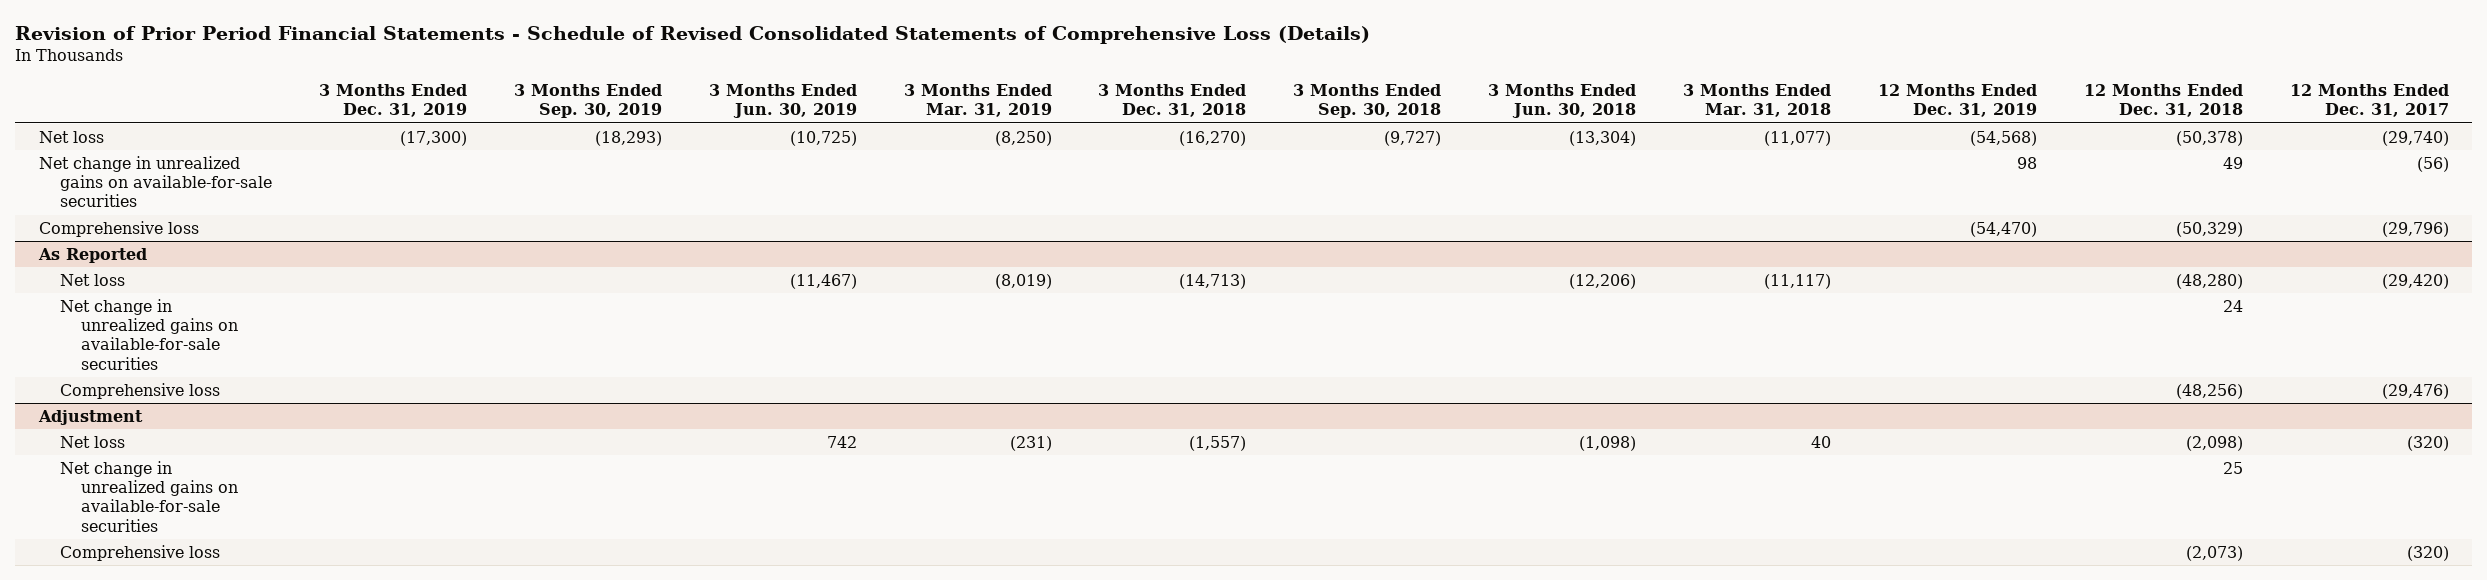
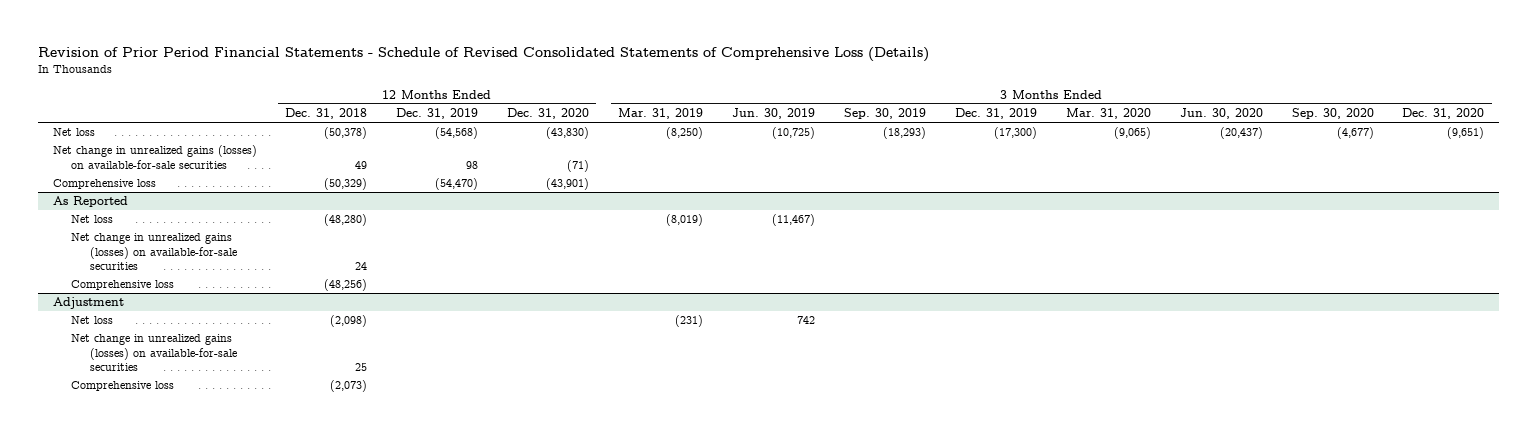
- | 3 Months Ended Dec. 31, 2019 | 3 Months Ended Sep. 30, 2019 | 3 Months Ended Jun. 30, 2019 | 3 Months Ended Mar. 31, 2019 | 3 Months Ended Dec. 31, 2018 | 3 Months Ended Sep. 30, 2018 | 3 Months Ended Jun. 30, 2018 | 3 Months Ended Mar. 31, 2018 | 12 Months Ended Dec. 31, 2019 | 12 Months Ended Dec. 31, 2018 | 12 Months Ended Dec. 31, 2017
+ | 12 Months Ended Dec. 31, 2018 | 12 Months Ended Dec. 31, 2019 | 12 Months Ended Dec. 31, 2020 | 3 Months Ended Mar. 31, 2019 | 3 Months Ended Jun. 30, 2019 | 3 Months Ended Sep. 30, 2019 | 3 Months Ended Dec. 31, 2019 | 3 Months Ended Mar. 31, 2020 | 3 Months Ended Jun. 30, 2020 | 3 Months Ended Sep. 30, 2020 | 3 Months Ended Dec. 31, 2020
- Net change in unrealized gains on available-for-sale securities | | | | | | | | | 98 | 49 | (56)
+ Net change in unrealized gains (losses) on available-for-sale securities | 49 | 98 | (71) | | | | | | | |
@ As Reported
- Net change in unrealized gains on available-for-sale securities | | | | | | | | | | 24 |
+ Net change in unrealized gains (losses) on available-for-sale securities | 24 | | | | | | | | | |
@ Adjustment
- Net change in unrealized gains on available-for-sale securities | | | | | | | | | | 25 |
+ Net change in unrealized gains (losses) on available-for-sale securities | 25 | | | | | | | | | |

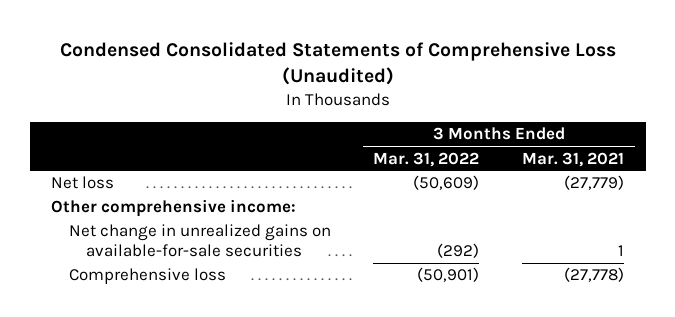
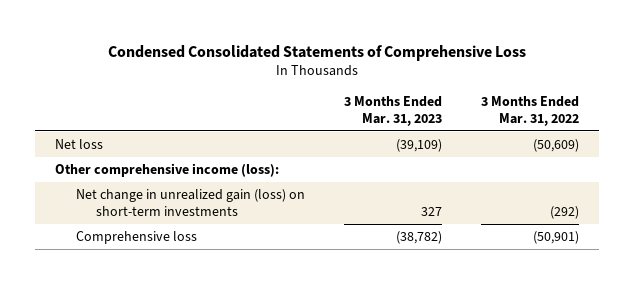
- Condensed Consolidated Statements of Comprehensive Loss (Unaudited)
+ Condensed Consolidated Statements of Comprehensive Loss
- | 3 Months Ended Mar. 31, 2022 | 3 Months Ended Mar. 31, 2021
+ | 3 Months Ended Mar. 31, 2023 | 3 Months Ended Mar. 31, 2022
- Other comprehensive income:
- Net change in unrealized gains on available-for-sale securities | (292) | 1
+ Other comprehensive income (loss):
+ Net change in unrealized gain (loss) on short-term investments | 327 | (292)

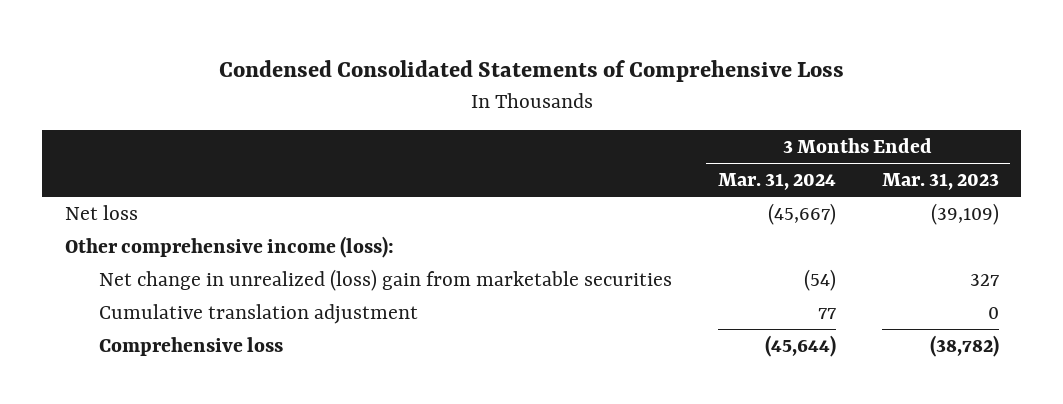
- | 3 Months Ended Mar. 31, 2023 | 3 Months Ended Mar. 31, 2022
+ | 3 Months Ended Mar. 31, 2024 | 3 Months Ended Mar. 31, 2023
- Net change in unrealized gain (loss) on short-term investments | 327 | (292)
+ Net change in unrealized (loss) gain from marketable securities | (54) | 327
+ Cumulative translation adjustment | 77 | 0

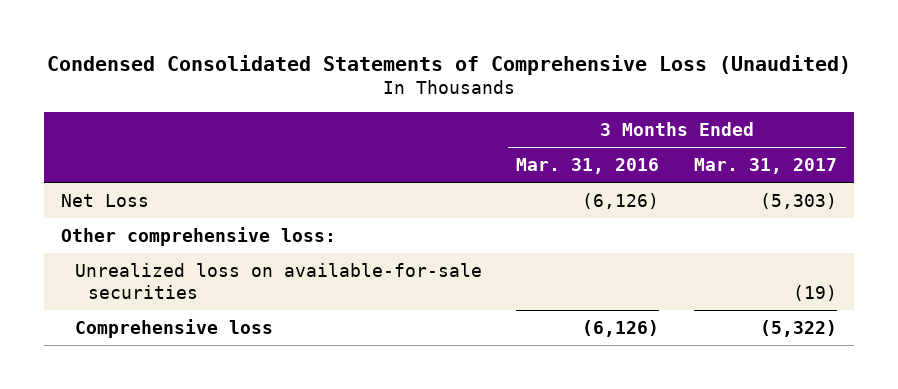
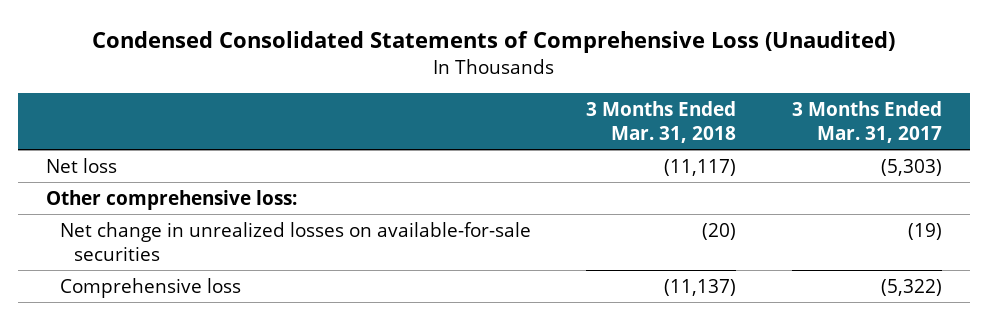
- | 3 Months Ended Mar. 31, 2016 | 3 Months Ended Mar. 31, 2017
+ | 3 Months Ended Mar. 31, 2018 | 3 Months Ended Mar. 31, 2017
- Net Loss | (6,126) | (5,303)
+ Net loss | (11,117) | (5,303)
- Unrealized loss on available-for-sale securities | | (19)
+ Net change in unrealized losses on available-for-sale securities | (20) | (19)

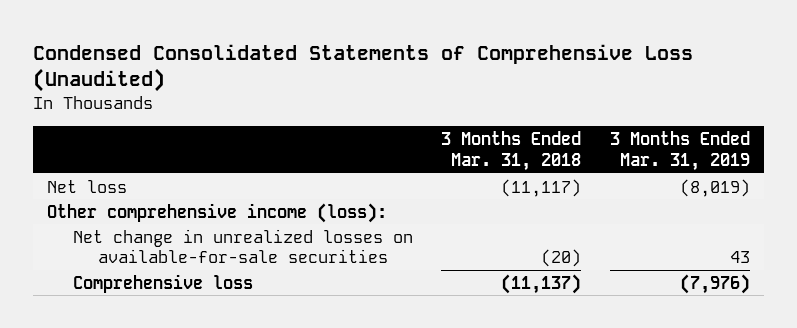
- | 3 Months Ended Mar. 31, 2018 | 3 Months Ended Mar. 31, 2017
+ | 3 Months Ended Mar. 31, 2018 | 3 Months Ended Mar. 31, 2019
- Other comprehensive loss:
+ Other comprehensive income (loss):

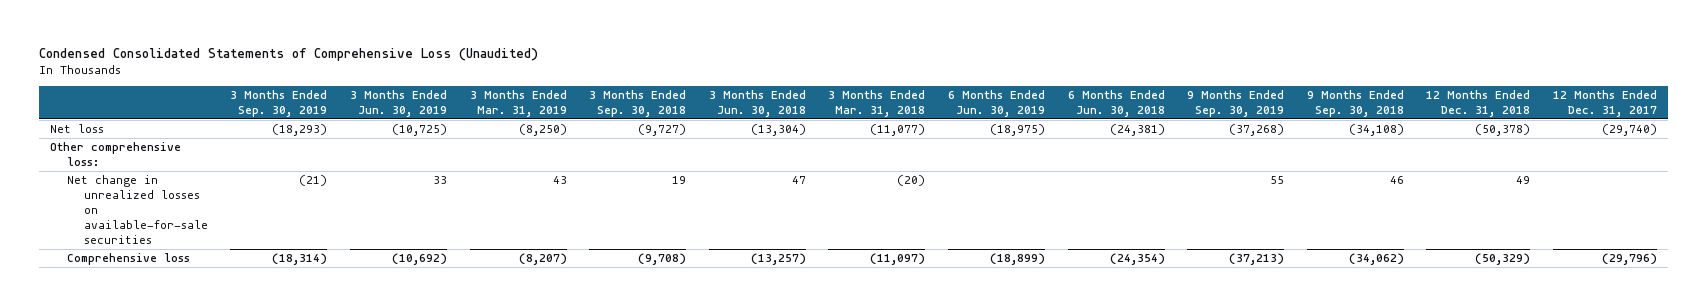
- | 3 Months Ended Mar. 31, 2018 | 3 Months Ended Mar. 31, 2019
+ | 3 Months Ended Sep. 30, 2019 | 3 Months Ended Jun. 30, 2019 | 3 Months Ended Mar. 31, 2019 | 3 Months Ended Sep. 30, 2018 | 3 Months Ended Jun. 30, 2018 | 3 Months Ended Mar. 31, 2018 | 6 Months Ended Jun. 30, 2019 | 6 Months Ended Jun. 30, 2018 | 9 Months Ended Sep. 30, 2019 | 9 Months Ended Sep. 30, 2018 | 12 Months Ended Dec. 31, 2018 | 12 Months Ended Dec. 31, 2017
- Net loss | (11,117) | (8,019)
- Other comprehensive income (loss):
+ Net loss | (18,293) | (10,725) | (8,250) | (9,727) | (13,304) | (11,077) | (18,975) | (24,381) | (37,268) | (34,108) | (50,378) | (29,740)
+ Other comprehensive loss:
- Comprehensive loss | (11,137) | (7,976)
+ Comprehensive loss | (18,314) | (10,692) | (8,207) | (9,708) | (13,257) | (11,097) | (18,899) | (24,354) | (37,213) | (34,062) | (50,329) | (29,796)

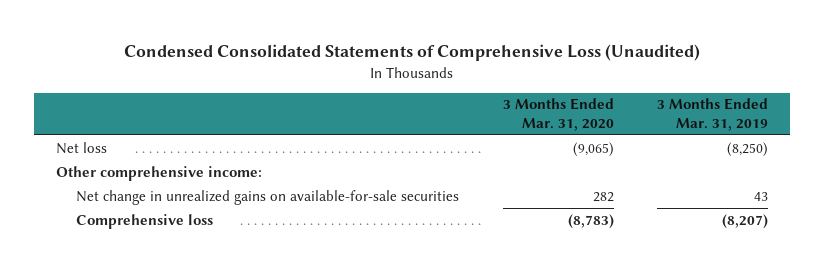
- | 3 Months Ended Sep. 30, 2019 | 3 Months Ended Jun. 30, 2019 | 3 Months Ended Mar. 31, 2019 | 3 Months Ended Sep. 30, 2018 | 3 Months Ended Jun. 30, 2018 | 3 Months Ended Mar. 31, 2018 | 6 Months Ended Jun. 30, 2019 | 6 Months Ended Jun. 30, 2018 | 9 Months Ended Sep. 30, 2019 | 9 Months Ended Sep. 30, 2018 | 12 Months Ended Dec. 31, 2018 | 12 Months Ended Dec. 31, 2017
+ | 3 Months Ended Mar. 31, 2020 | 3 Months Ended Mar. 31, 2019
- Other comprehensive loss:
- Net change in unrealized losses on available-for-sale securities | (21) | 33 | 43 | 19 | 47 | (20) | | | 55 | 46 | 49 |
+ Other comprehensive income:
+ Net change in unrealized gains on available-for-sale securities | 282 | 43

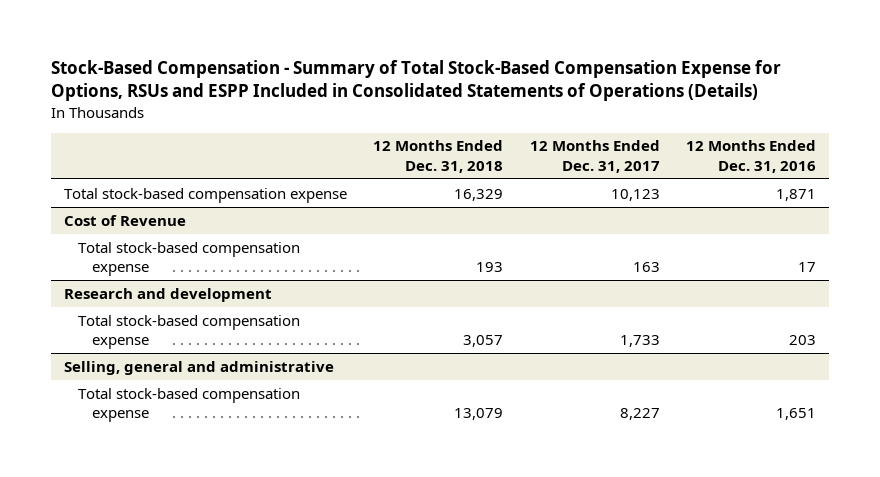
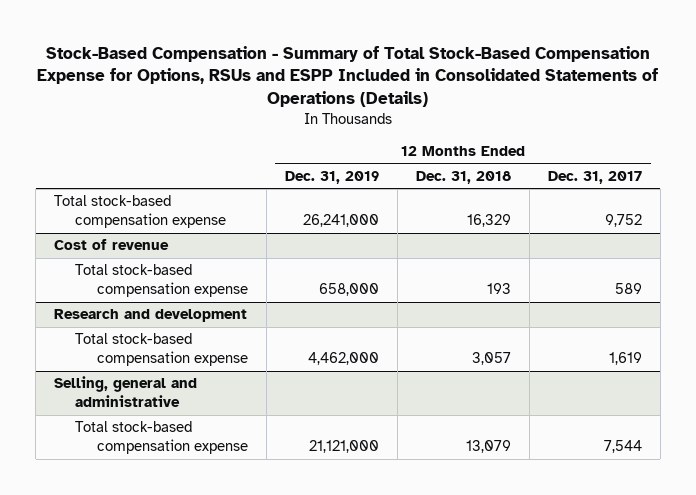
- | 12 Months Ended Dec. 31, 2018 | 12 Months Ended Dec. 31, 2017 | 12 Months Ended Dec. 31, 2016
+ | 12 Months Ended Dec. 31, 2019 | 12 Months Ended Dec. 31, 2018 | 12 Months Ended Dec. 31, 2017
- Total stock-based compensation expense | 16,329 | 10,123 | 1,871
- Cost of Revenue
- Total stock-based compensation expense | 193 | 163 | 17
+ Total stock-based compensation expense | 26,241,000 | 16,329 | 9,752
+ Cost of revenue
+ Total stock-based compensation expense | 658,000 | 193 | 589
@ Research and development
- Total stock-based compensation expense | 3,057 | 1,733 | 203
+ Total stock-based compensation expense | 4,462,000 | 3,057 | 1,619
@ Selling, general and administrative
- Total stock-based compensation expense | 13,079 | 8,227 | 1,651
+ Total stock-based compensation expense | 21,121,000 | 13,079 | 7,544

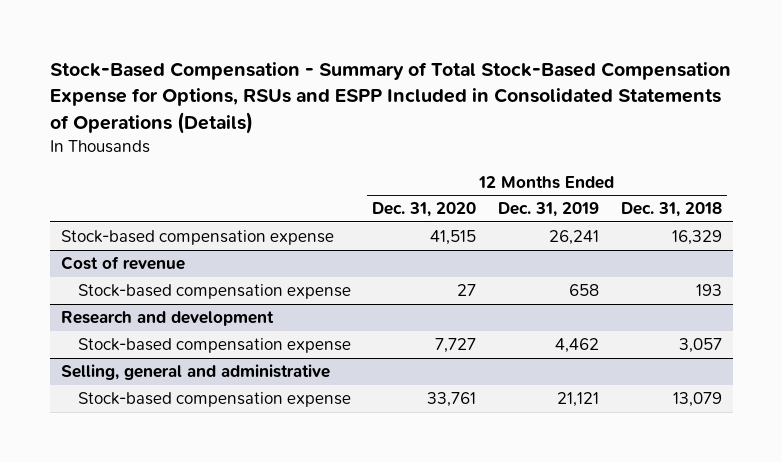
- | 12 Months Ended Dec. 31, 2019 | 12 Months Ended Dec. 31, 2018 | 12 Months Ended Dec. 31, 2017
+ | 12 Months Ended Dec. 31, 2020 | 12 Months Ended Dec. 31, 2019 | 12 Months Ended Dec. 31, 2018
- Total stock-based compensation expense | 26,241,000 | 16,329 | 9,752
+ Stock-based compensation expense | 41,515 | 26,241 | 16,329
@ Cost of revenue
- Total stock-based compensation expense | 658,000 | 193 | 589
+ Stock-based compensation expense | 27 | 658 | 193
@ Research and development
- Total stock-based compensation expense | 4,462,000 | 3,057 | 1,619
+ Stock-based compensation expense | 7,727 | 4,462 | 3,057
@ Selling, general and administrative
- Total stock-based compensation expense | 21,121,000 | 13,079 | 7,544
+ Stock-based compensation expense | 33,761 | 21,121 | 13,079

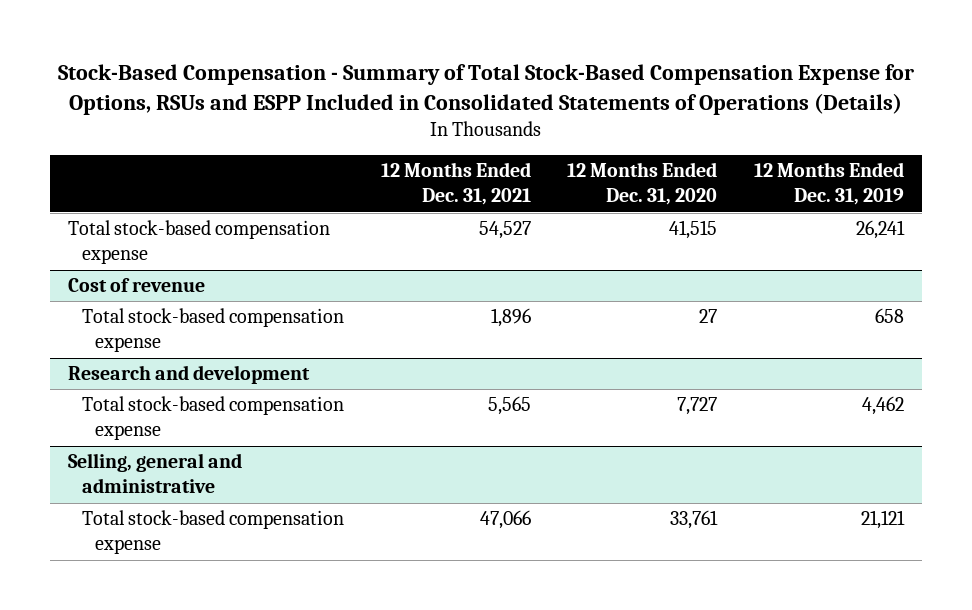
- | 12 Months Ended Dec. 31, 2020 | 12 Months Ended Dec. 31, 2019 | 12 Months Ended Dec. 31, 2018
+ | 12 Months Ended Dec. 31, 2021 | 12 Months Ended Dec. 31, 2020 | 12 Months Ended Dec. 31, 2019
- Stock-based compensation expense | 41,515 | 26,241 | 16,329
+ Total stock-based compensation expense | 54,527 | 41,515 | 26,241
@ Cost of revenue
- Stock-based compensation expense | 27 | 658 | 193
+ Total stock-based compensation expense | 1,896 | 27 | 658
@ Research and development
- Stock-based compensation expense | 7,727 | 4,462 | 3,057
+ Total stock-based compensation expense | 5,565 | 7,727 | 4,462
@ Selling, general and administrative
- Stock-based compensation expense | 33,761 | 21,121 | 13,079
+ Total stock-based compensation expense | 47,066 | 33,761 | 21,121

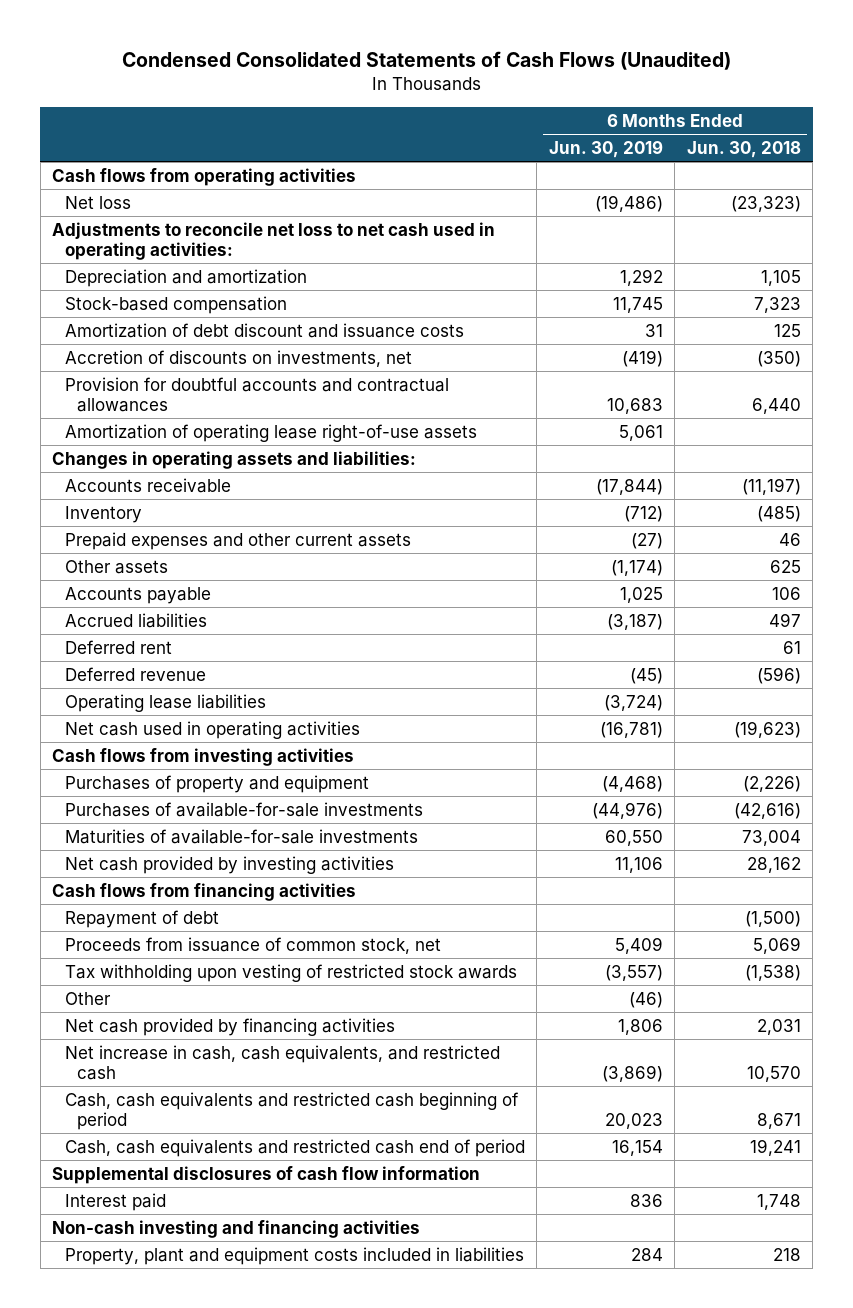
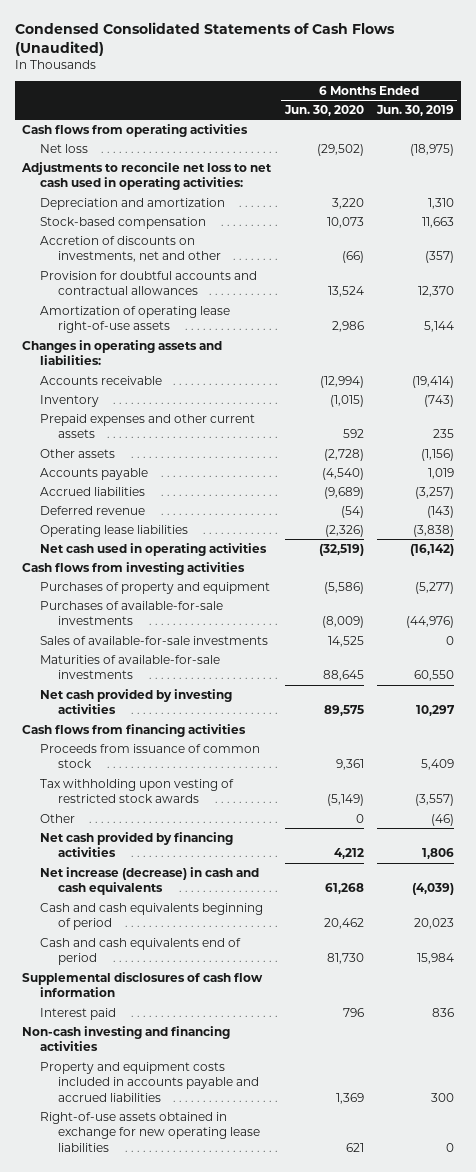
- | 6 Months Ended Jun. 30, 2019 | 6 Months Ended Jun. 30, 2018
+ | 6 Months Ended Jun. 30, 2020 | 6 Months Ended Jun. 30, 2019
- Net loss | (19,486) | (23,323)
+ Net loss | (29,502) | (18,975)
- Depreciation and amortization | 1,292 | 1,105
- Stock-based compensation | 11,745 | 7,323
- Amortization of debt discount and issuance costs | 31 | 125
- Accretion of discounts on investments, net | (419) | (350)
- Provision for doubtful accounts and contractual allowances | 10,683 | 6,440
- Amortization of operating lease right-of-use assets | 5,061 |
+ Depreciation and amortization | 3,220 | 1,310
+ Stock-based compensation | 10,073 | 11,663
+ Accretion of discounts on investments, net and other | (66) | (357)
+ Provision for doubtful accounts and contractual allowances | 13,524 | 12,370
+ Amortization of operating lease right-of-use assets | 2,986 | 5,144
- Accounts receivable | (17,844) | (11,197)
- Inventory | (712) | (485)
- Prepaid expenses and other current assets | (27) | 46
- Other assets | (1,174) | 625
- Accounts payable | 1,025 | 106
- Accrued liabilities | (3,187) | 497
- Deferred rent | | 61
- Deferred revenue | (45) | (596)
- Operating lease liabilities | (3,724) |
- Net cash used in operating activities | (16,781) | (19,623)
+ Accounts receivable | (12,994) | (19,414)
+ Inventory | (1,015) | (743)
+ Prepaid expenses and other current assets | 592 | 235
+ Other assets | (2,728) | (1,156)
+ Accounts payable | (4,540) | 1,019
+ Accrued liabilities | (9,689) | (3,257)
+ Deferred revenue | (54) | (143)
+ Operating lease liabilities | (2,326) | (3,838)
+ Net cash used in operating activities | (32,519) | (16,142)
- Purchases of property and equipment | (4,468) | (2,226)
+ Purchases of property and equipment | (5,586) | (5,277)
+ Sales of available-for-sale investments | 14,525 | 0
- Net cash provided by investing activities | 11,106 | 28,162
+ Net cash provided by investing activities | 89,575 | 10,297
- Repayment of debt | | (1,500)
- Proceeds from issuance of common stock, net | 5,409 | 5,069
+ Proceeds from issuance of common stock | 9,361 | 5,409
- Net increase in cash, cash equivalents, and restricted cash | (3,869) | 10,570
- Cash, cash equivalents and restricted cash beginning of period | 20,023 | 8,671
- Cash, cash equivalents and restricted cash end of period | 16,154 | 19,241
+ Net increase (decrease) in cash and cash equivalents | 61,268 | (4,039)
+ Cash and cash equivalents beginning of period | 20,462 | 20,023
+ Cash and cash equivalents end of period | 81,730 | 15,984
- Property, plant and equipment costs included in liabilities | 284 | 218
+ Property and equipment costs included in accounts payable and accrued liabilities | 1,369 | 300
+ Right-of-use assets obtained in exchange for new operating lease liabilities | 621 | 0

